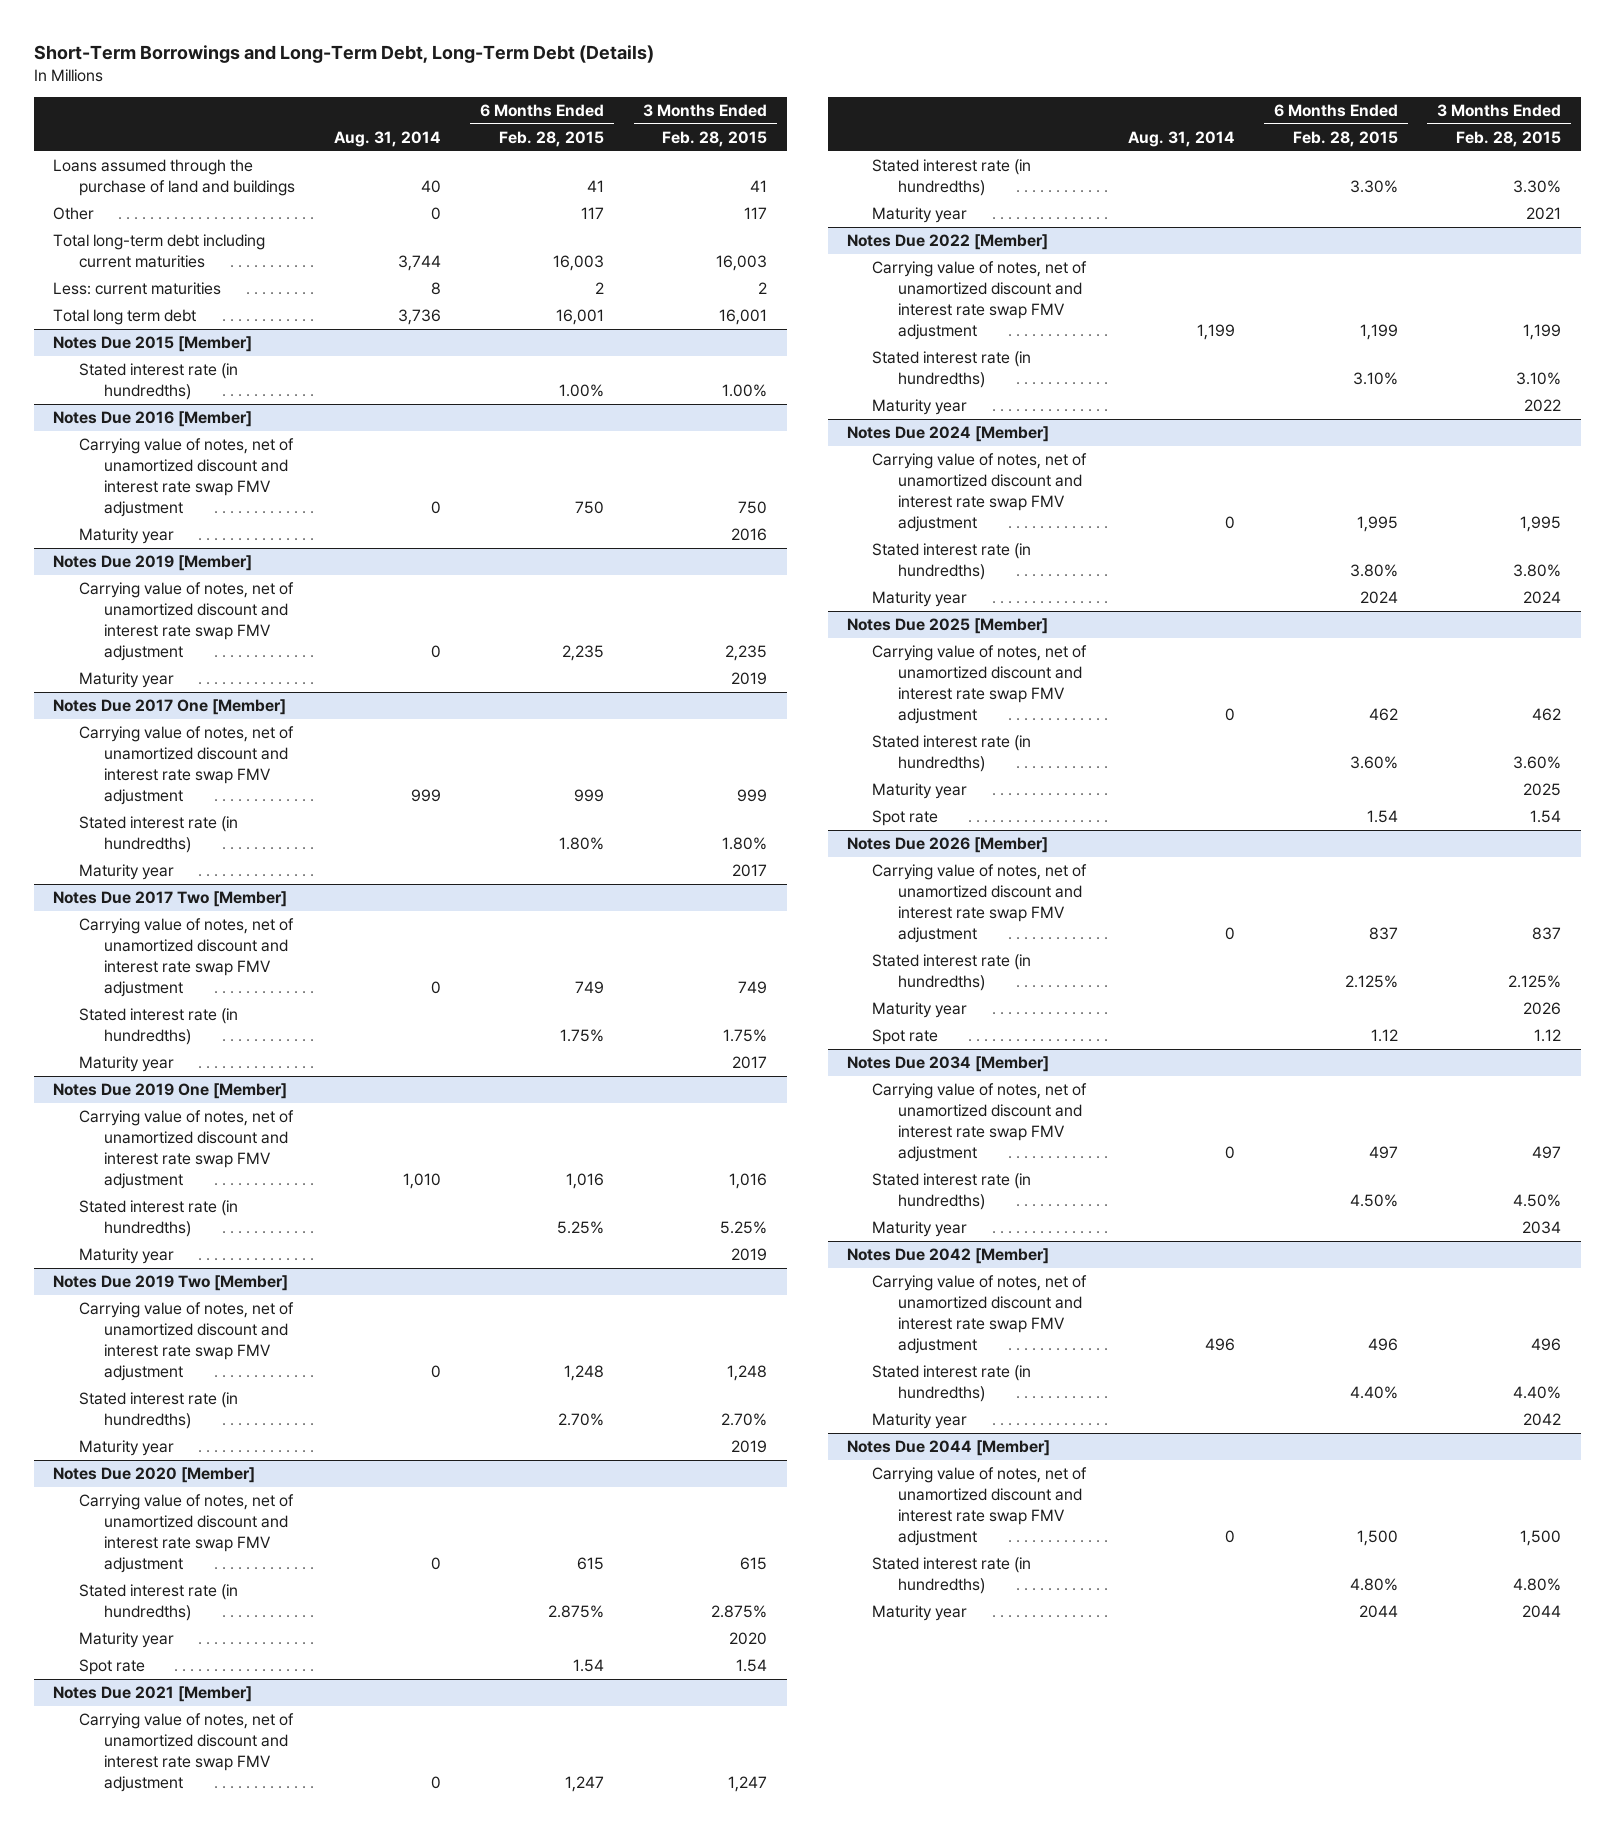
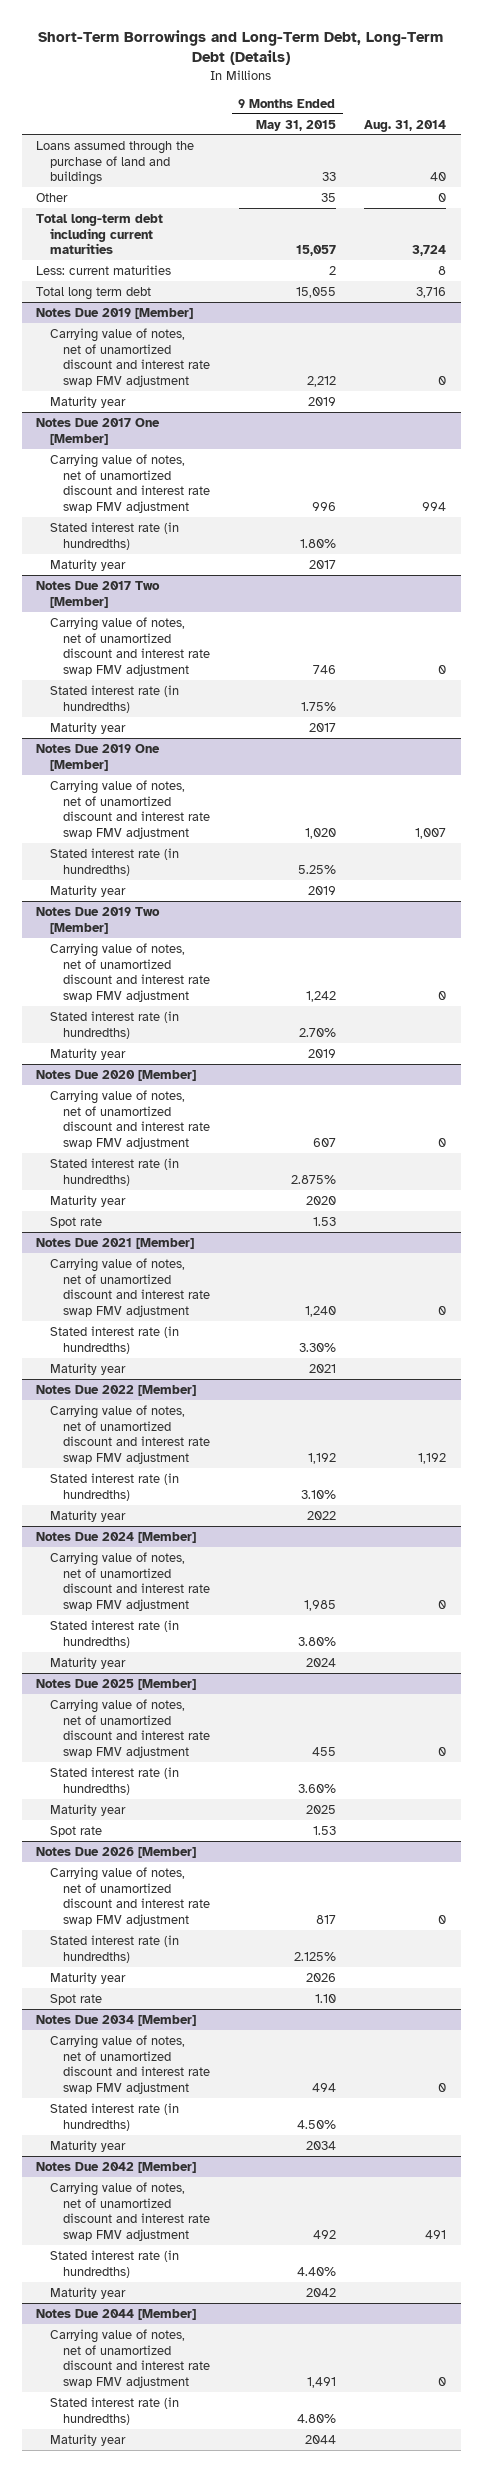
- | Aug. 31, 2014 | 6 Months Ended Feb. 28, 2015 | 3 Months Ended Feb. 28, 2015
+ | 9 Months Ended May 31, 2015 | Aug. 31, 2014
- Total long-term debt including current maturities | 3,744 | 16,003 | 16,003
+ Total long-term debt including current maturities | 15,057 | 3,724
- Total long term debt | 3,736 | 16,001 | 16,001
- Notes Due 2015 [Member]
- Stated interest rate (in hundredths) | | 1.00% | 1.00%
- Notes Due 2016 [Member]
- Carrying value of notes, net of unamortized discount and interest rate swap FMV adjustment | 0 | 750 | 750
- Maturity year | | | 2016
+ Total long term debt | 15,055 | 3,716
@ Notes Due 2017 One [Member]
- Carrying value of notes, net of unamortized discount and interest rate swap FMV adjustment | 999 | 999 | 999
+ Carrying value of notes, net of unamortized discount and interest rate swap FMV adjustment | 996 | 994
@ Notes Due 2019 One [Member]
- Carrying value of notes, net of unamortized discount and interest rate swap FMV adjustment | 1,010 | 1,016 | 1,016
+ Carrying value of notes, net of unamortized discount and interest rate swap FMV adjustment | 1,020 | 1,007
@ Notes Due 2022 [Member]
- Carrying value of notes, net of unamortized discount and interest rate swap FMV adjustment | 1,199 | 1,199 | 1,199
+ Carrying value of notes, net of unamortized discount and interest rate swap FMV adjustment | 1,192 | 1,192
@ Notes Due 2042 [Member]
- Carrying value of notes, net of unamortized discount and interest rate swap FMV adjustment | 496 | 496 | 496
+ Carrying value of notes, net of unamortized discount and interest rate swap FMV adjustment | 492 | 491

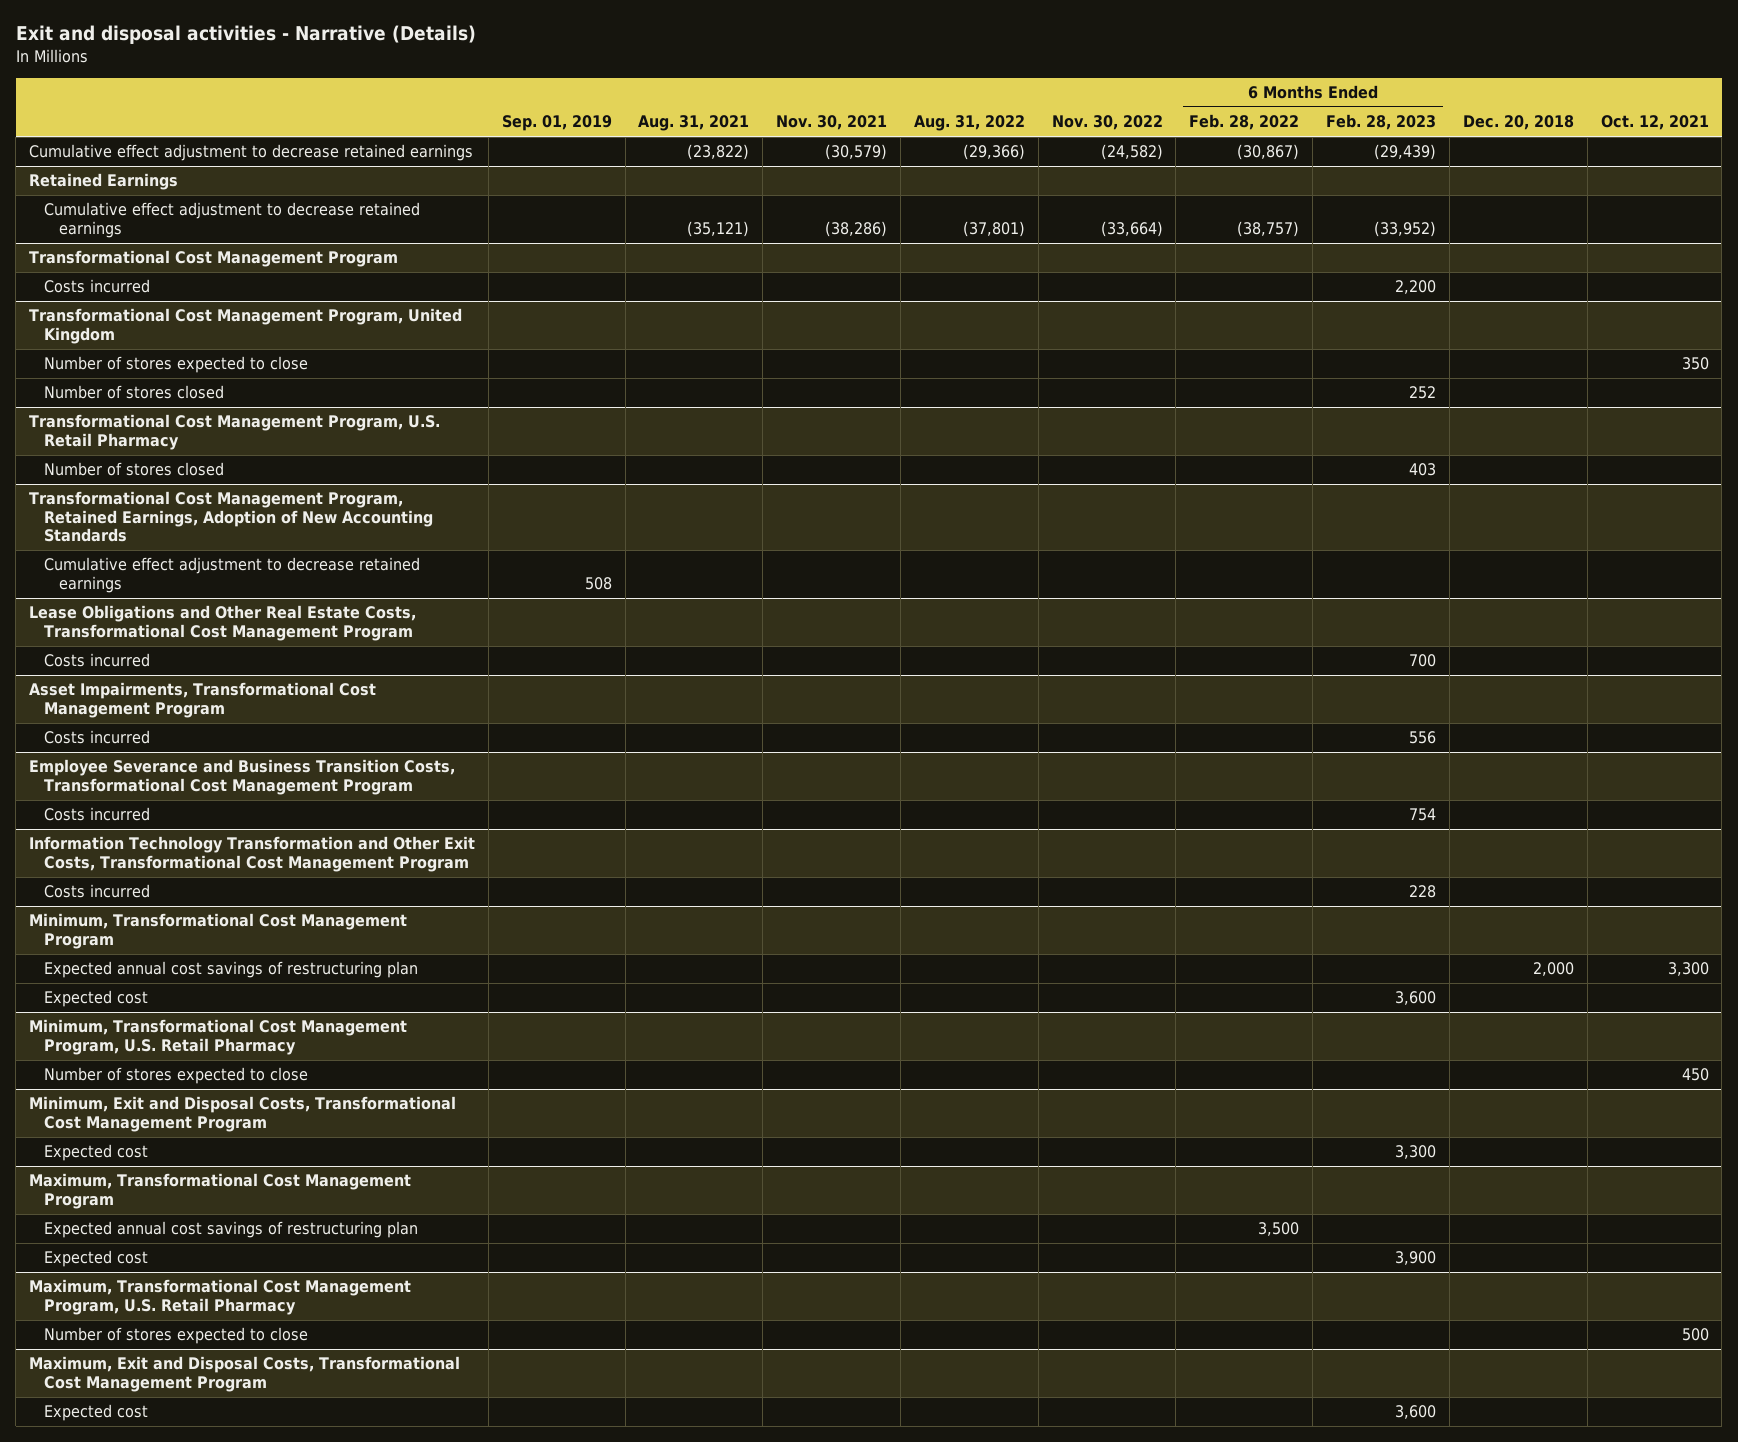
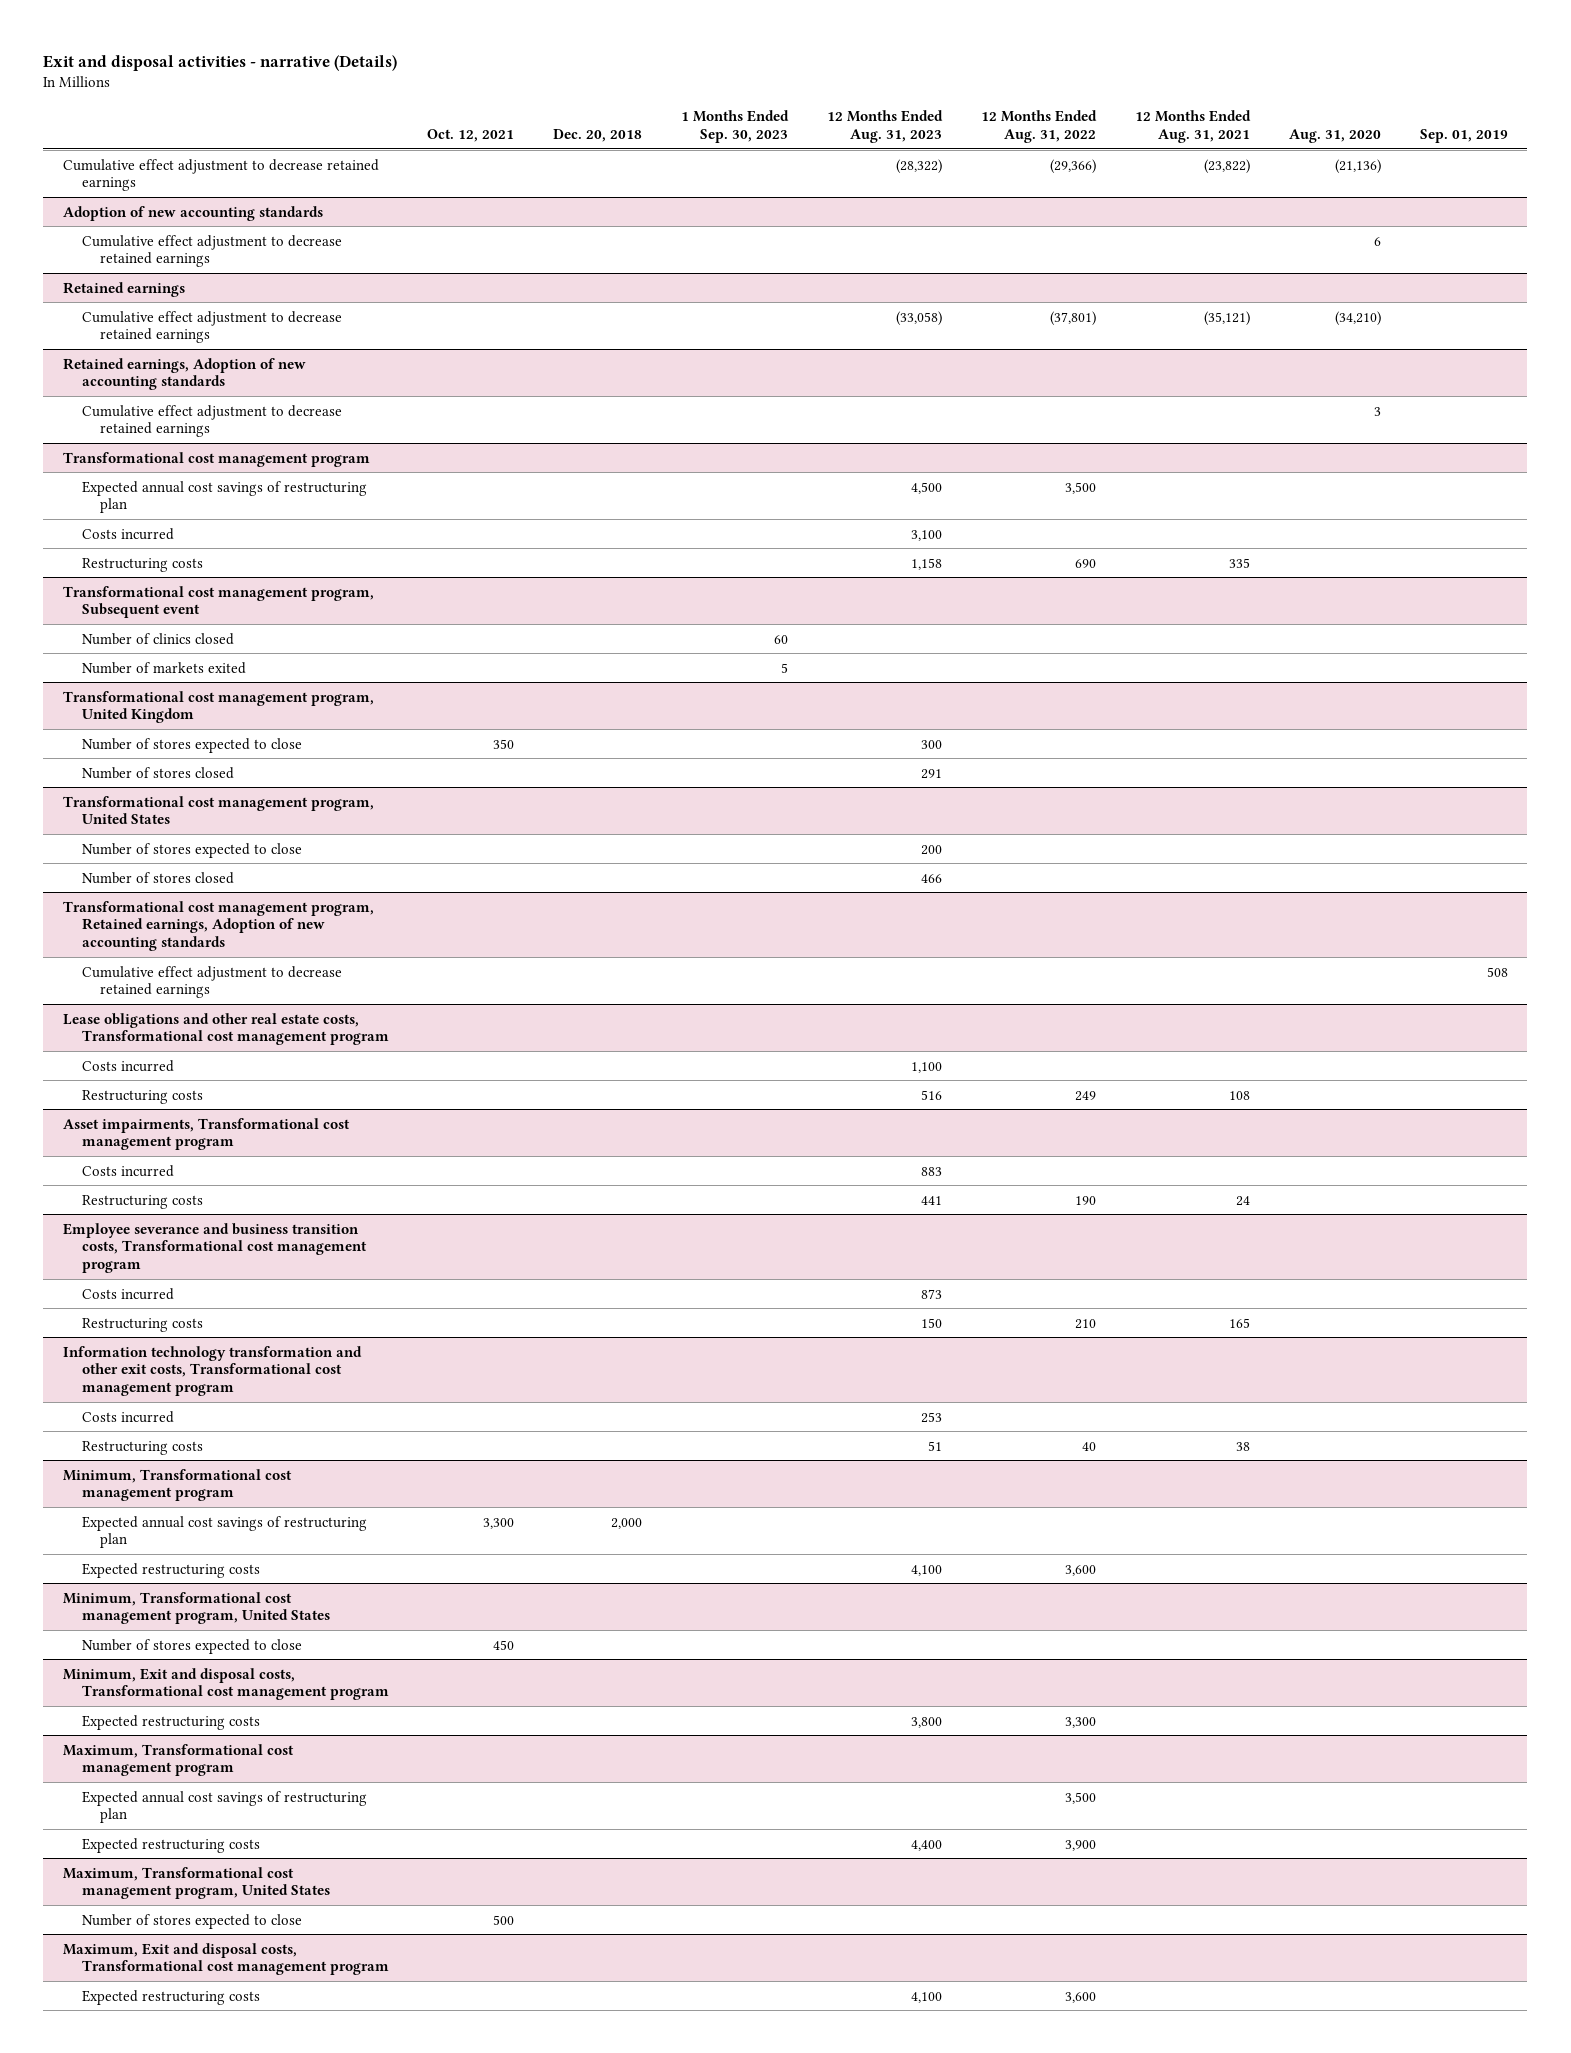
- Exit and disposal activities - Narrative (Details)
+ Exit and disposal activities - narrative (Details)
- | Sep. 01, 2019 | Aug. 31, 2021 | Nov. 30, 2021 | Aug. 31, 2022 | Nov. 30, 2022 | 6 Months Ended Feb. 28, 2022 | 6 Months Ended Feb. 28, 2023 | Dec. 20, 2018 | Oct. 12, 2021
+ | Oct. 12, 2021 | Dec. 20, 2018 | 1 Months Ended Sep. 30, 2023 | 12 Months Ended Aug. 31, 2023 | 12 Months Ended Aug. 31, 2022 | 12 Months Ended Aug. 31, 2021 | Aug. 31, 2020 | Sep. 01, 2019
- Retained Earnings
+ Adoption of new accounting standards
+ Cumulative effect adjustment to decrease retained earnings | | | | | | | 6 |
+ Retained earnings
- Transformational Cost Management Program
+ Retained earnings, Adoption of new accounting standards
+ Cumulative effect adjustment to decrease retained earnings | | | | | | | 3 |
+ Transformational cost management program
+ Expected annual cost savings of restructuring plan | | | | 4,500 | 3,500 | | |
- Transformational Cost Management Program, United Kingdom
+ Restructuring costs | | | | 1,158 | 690 | 335 | |
+ Transformational cost management program, Subsequent event
+ Number of clinics closed | | | 60 | | | | |
+ Number of markets exited | | | 5 | | | | |
+ Transformational cost management program, United Kingdom
- Transformational Cost Management Program, U.S. Retail Pharmacy
- Number of stores closed | | | | | | | 403 | |
- Transformational Cost Management Program, Retained Earnings, Adoption of New Accounting Standards
+ Transformational cost management program, United States
+ Number of stores expected to close | | | | 200 | | | |
+ Number of stores closed | | | | 466 | | | |
+ Transformational cost management program, Retained earnings, Adoption of new accounting standards
- Lease Obligations and Other Real Estate Costs, Transformational Cost Management Program
+ Lease obligations and other real estate costs, Transformational cost management program
- Asset Impairments, Transformational Cost Management Program
+ Restructuring costs | | | | 516 | 249 | 108 | |
+ Asset impairments, Transformational cost management program
- Employee Severance and Business Transition Costs, Transformational Cost Management Program
+ Restructuring costs | | | | 441 | 190 | 24 | |
+ Employee severance and business transition costs, Transformational cost management program
- Information Technology Transformation and Other Exit Costs, Transformational Cost Management Program
+ Restructuring costs | | | | 150 | 210 | 165 | |
+ Information technology transformation and other exit costs, Transformational cost management program
- Minimum, Transformational Cost Management Program
+ Restructuring costs | | | | 51 | 40 | 38 | |
+ Minimum, Transformational cost management program
- Expected cost | | | | | | | 3,600 | |
- Minimum, Transformational Cost Management Program, U.S. Retail Pharmacy
+ Expected restructuring costs | | | | 4,100 | 3,600 | | |
+ Minimum, Transformational cost management program, United States
- Minimum, Exit and Disposal Costs, Transformational Cost Management Program
- Expected cost | | | | | | | 3,300 | |
- Maximum, Transformational Cost Management Program
+ Minimum, Exit and disposal costs, Transformational cost management program
+ Expected restructuring costs | | | | 3,800 | 3,300 | | |
+ Maximum, Transformational cost management program
- Expected cost | | | | | | | 3,900 | |
- Maximum, Transformational Cost Management Program, U.S. Retail Pharmacy
+ Expected restructuring costs | | | | 4,400 | 3,900 | | |
+ Maximum, Transformational cost management program, United States
- Maximum, Exit and Disposal Costs, Transformational Cost Management Program
- Expected cost | | | | | | | 3,600 | |
+ Maximum, Exit and disposal costs, Transformational cost management program
+ Expected restructuring costs | | | | 4,100 | 3,600 | | |

